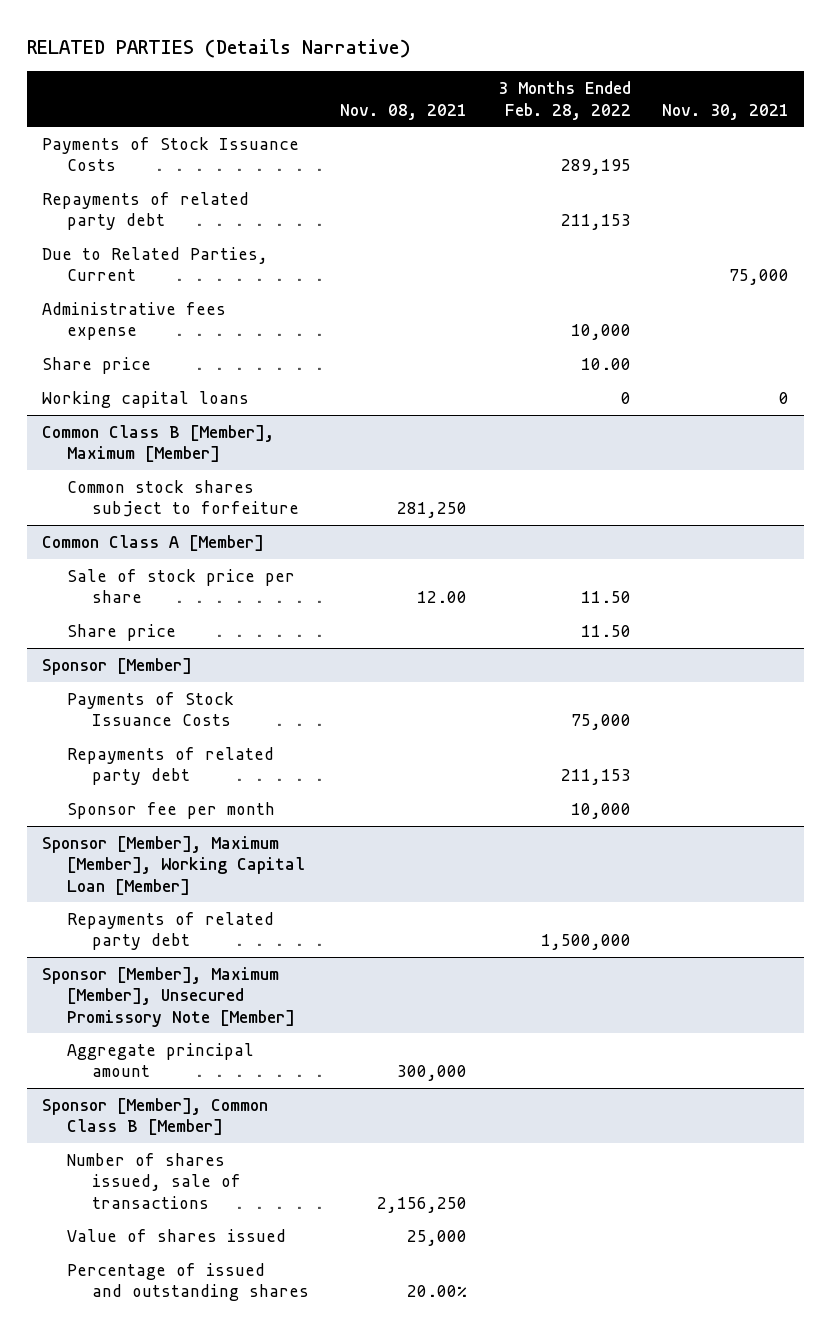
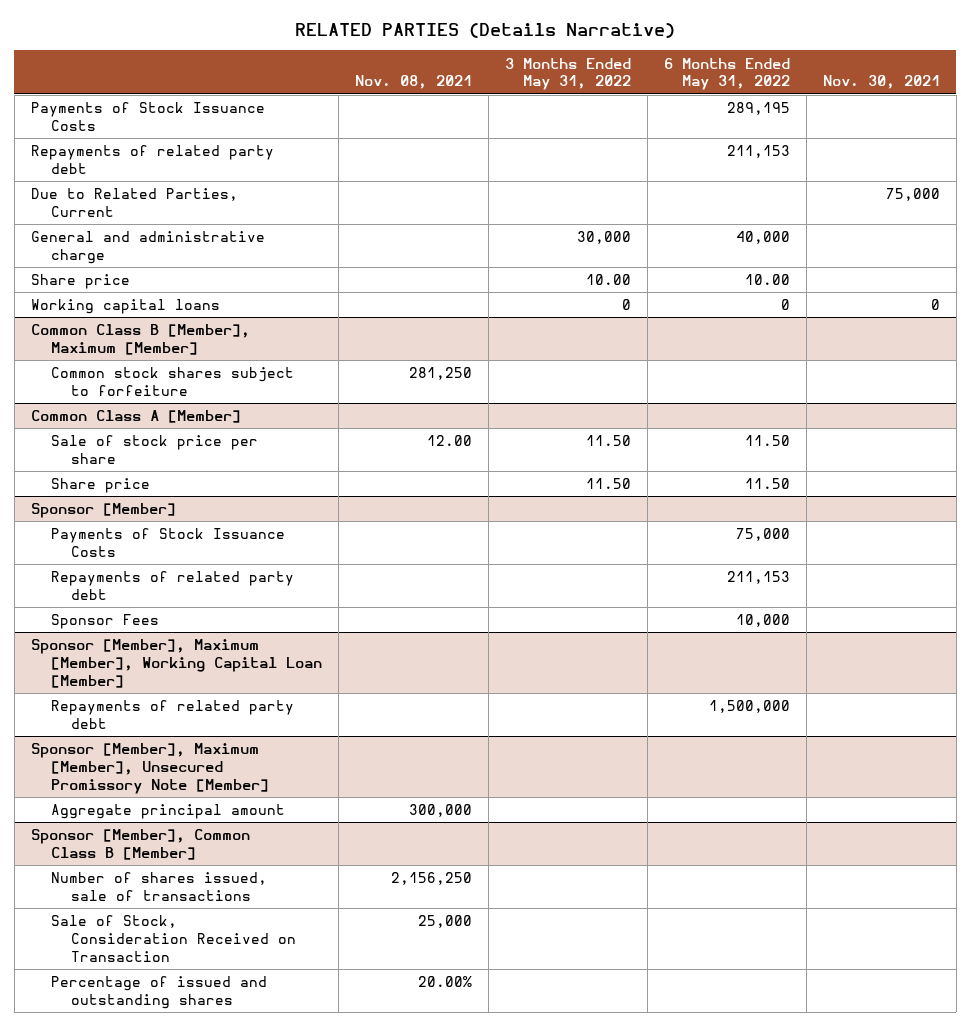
- | Nov. 08, 2021 | 3 Months Ended Feb. 28, 2022 | Nov. 30, 2021
+ | Nov. 08, 2021 | 3 Months Ended May 31, 2022 | 6 Months Ended May 31, 2022 | Nov. 30, 2021
- Administrative fees expense | | 10,000 |
+ General and administrative charge | | 30,000 | 40,000 |
@ Sponsor [Member]
- Sponsor fee per month | | 10,000 |
+ Sponsor Fees | | | 10,000 |
@ Sponsor [Member], Common Class B [Member]
- Value of shares issued | 25,000 | |
+ Sale of Stock, Consideration Received on Transaction | 25,000 | | |

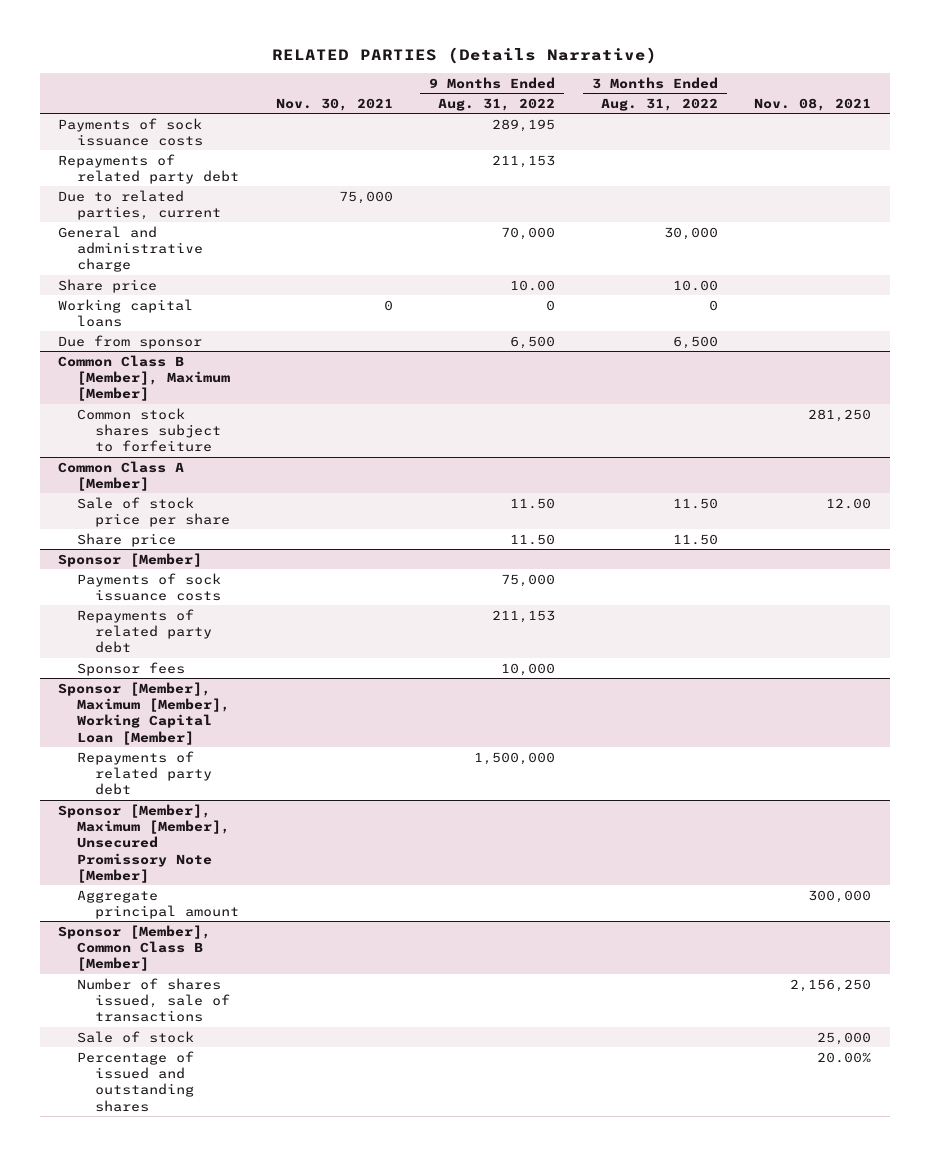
- | Nov. 08, 2021 | 3 Months Ended May 31, 2022 | 6 Months Ended May 31, 2022 | Nov. 30, 2021
+ | Nov. 30, 2021 | 9 Months Ended Aug. 31, 2022 | 3 Months Ended Aug. 31, 2022 | Nov. 08, 2021
- Payments of Stock Issuance Costs | | | 289,195 |
+ Payments of sock issuance costs | | 289,195 | |
- Due to Related Parties, Current | | | | 75,000
+ Due to related parties, current | 75,000 | | |
+ Due from sponsor | | 6,500 | 6,500 |
@ Sponsor [Member]
- Payments of Stock Issuance Costs | | | 75,000 |
+ Payments of sock issuance costs | | 75,000 | |
- Sponsor Fees | | | 10,000 |
+ Sponsor fees | | 10,000 | |
@ Sponsor [Member], Common Class B [Member]
- Sale of Stock, Consideration Received on Transaction | 25,000 | | |
+ Sale of stock | | | | 25,000

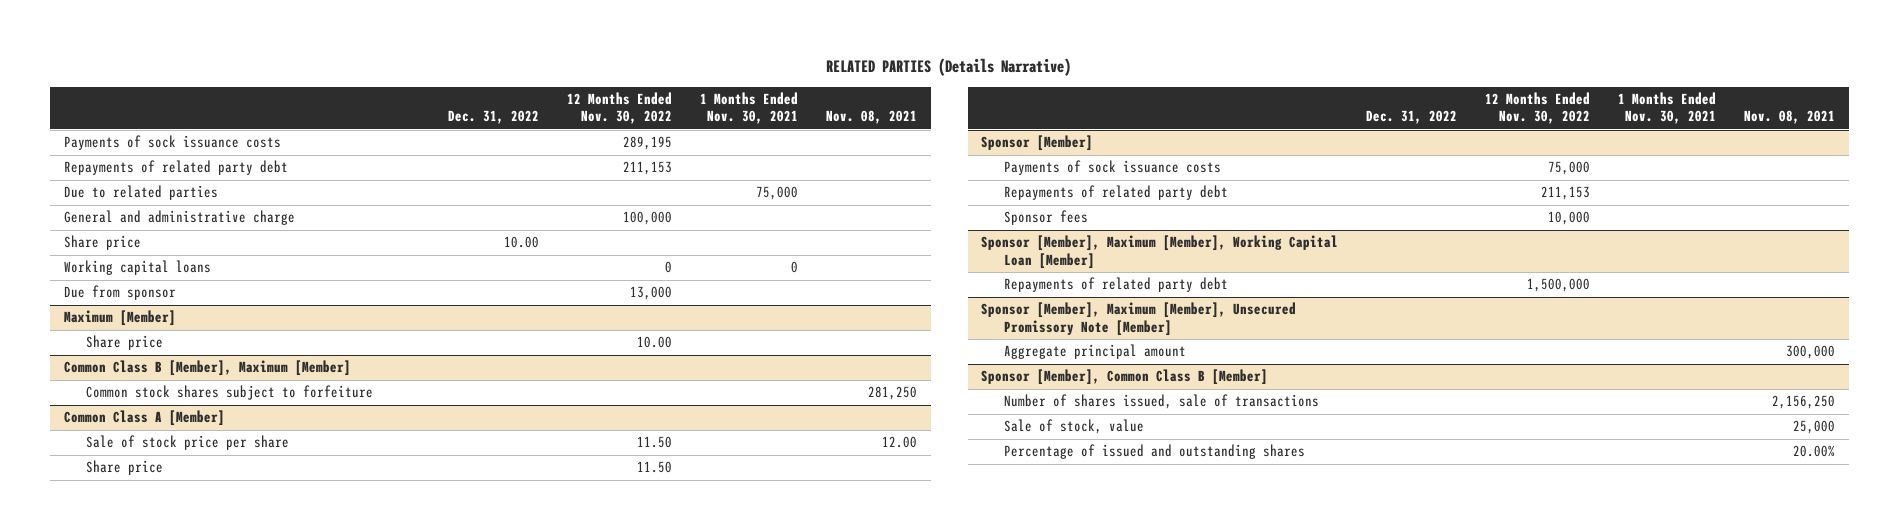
- | Nov. 30, 2021 | 9 Months Ended Aug. 31, 2022 | 3 Months Ended Aug. 31, 2022 | Nov. 08, 2021
+ | Dec. 31, 2022 | 12 Months Ended Nov. 30, 2022 | 1 Months Ended Nov. 30, 2021 | Nov. 08, 2021
- Due to related parties, current | 75,000 | | |
+ Due to related parties | | | 75,000 |
+ Maximum [Member]
+ Share price | | 10.00 | |
@ Sponsor [Member], Common Class B [Member]
- Sale of stock | | | | 25,000
+ Sale of stock, value | | | | 25,000

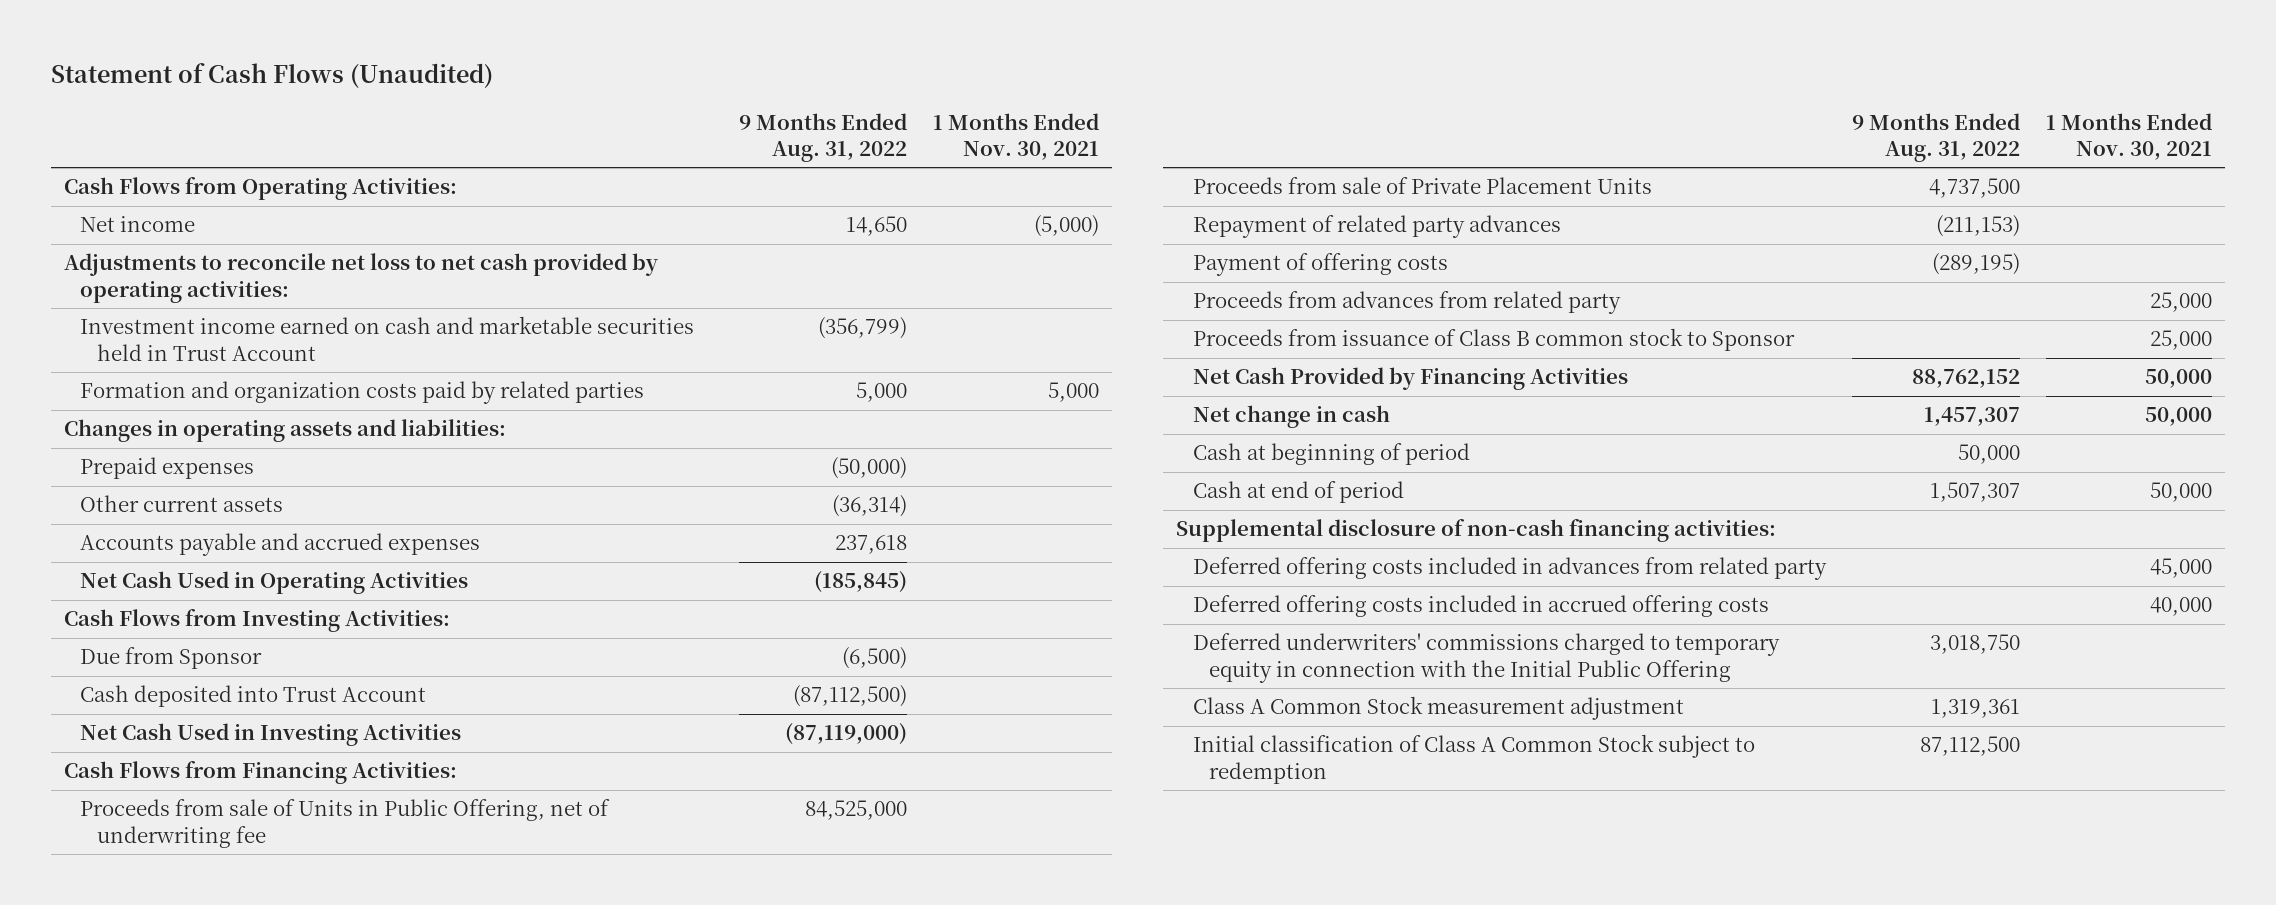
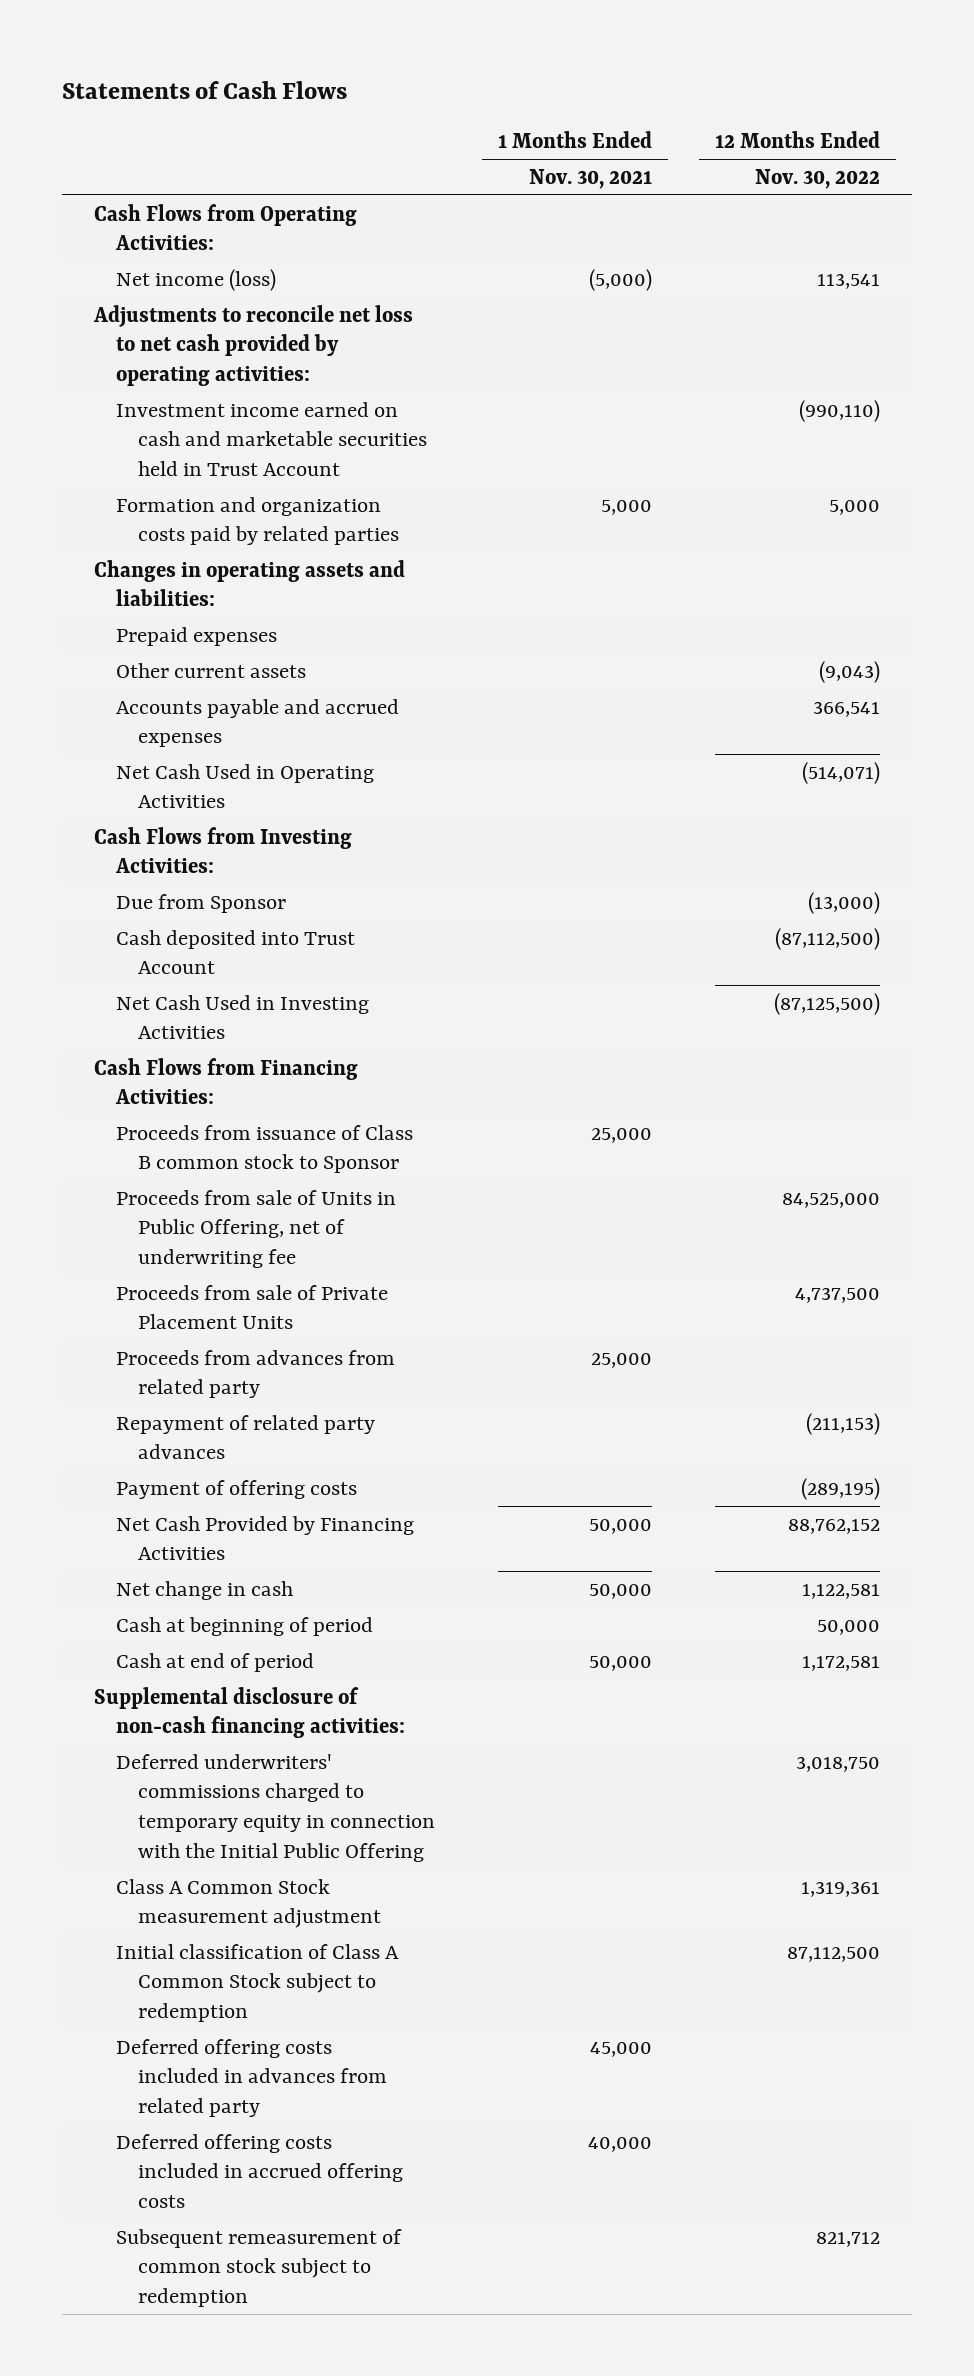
- Statement of Cash Flows (Unaudited)
+ Statements of Cash Flows
- | 9 Months Ended Aug. 31, 2022 | 1 Months Ended Nov. 30, 2021
+ | 1 Months Ended Nov. 30, 2021 | 12 Months Ended Nov. 30, 2022
- Net income | 14,650 | (5,000)
+ Net income (loss) | (5,000) | 113,541
moved up: Proceeds from issuance of Class B common stock to Sponsor | 25,000 |
moved up: Proceeds from advances from related party | 25,000 |
moved down: Deferred offering costs included in advances from related party | 45,000 |
moved down: Deferred offering costs included in accrued offering costs | 40,000 |
+ Subsequent remeasurement of common stock subject to redemption | | 821,712

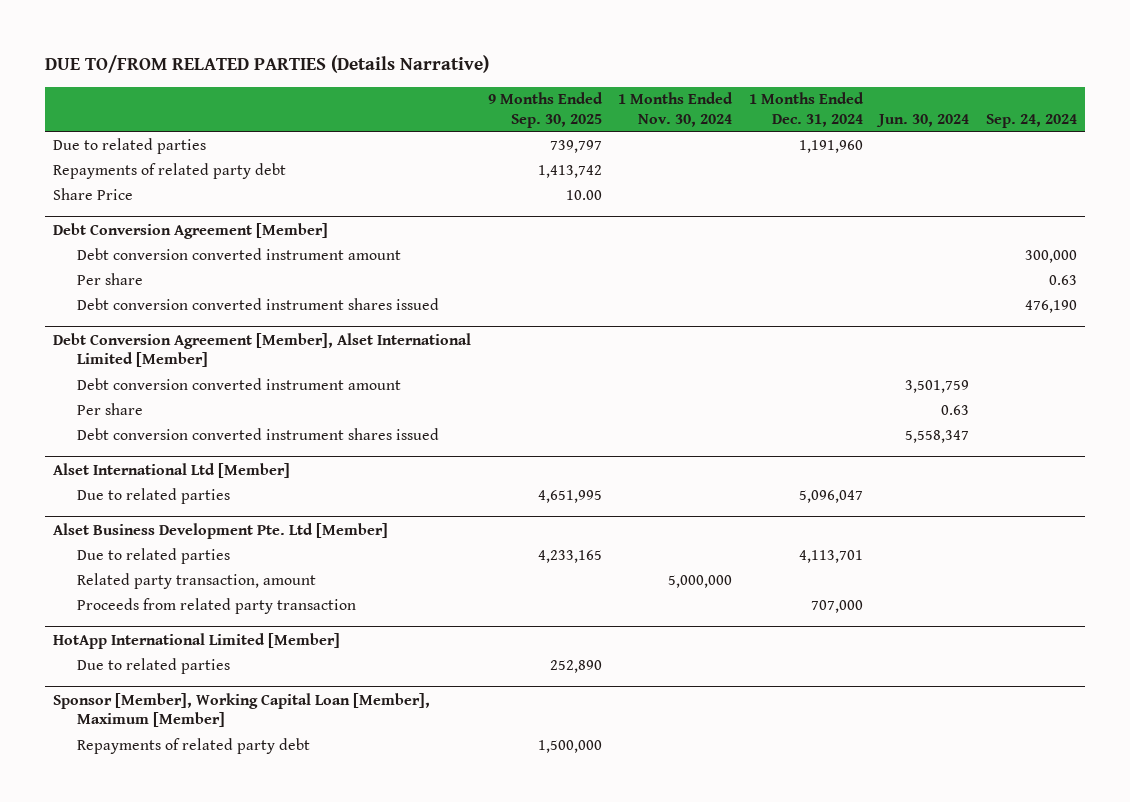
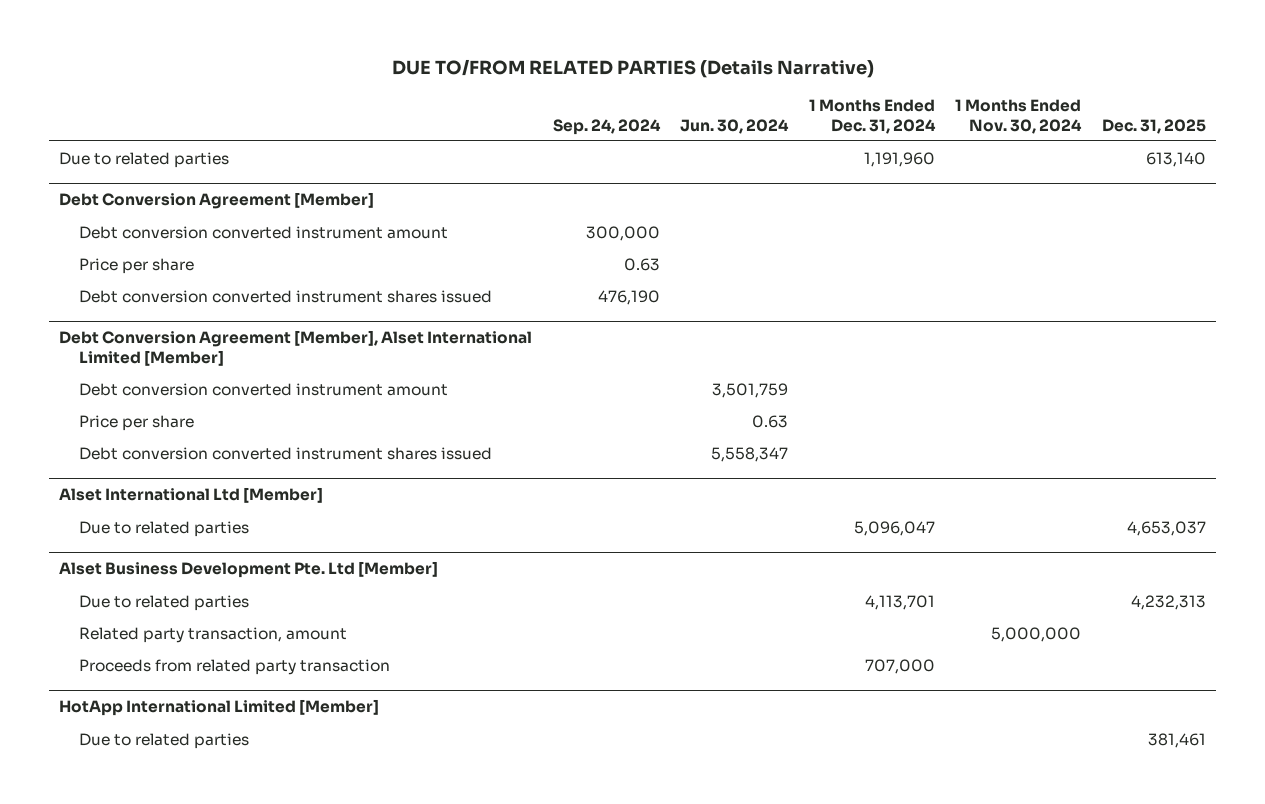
- | 9 Months Ended Sep. 30, 2025 | 1 Months Ended Nov. 30, 2024 | 1 Months Ended Dec. 31, 2024 | Jun. 30, 2024 | Sep. 24, 2024
+ | Sep. 24, 2024 | Jun. 30, 2024 | 1 Months Ended Dec. 31, 2024 | 1 Months Ended Nov. 30, 2024 | Dec. 31, 2025
- Repayments of related party debt | 1,413,742 | | | |
- Share Price | 10.00 | | | |
@ Debt Conversion Agreement [Member]
- Per share | | | | | 0.63
+ Price per share | 0.63 | | | |
@ Debt Conversion Agreement [Member], Alset International Limited [Member]
- Per share | | | | 0.63 |
+ Price per share | | 0.63 | | |
- Sponsor [Member], Working Capital Loan [Member], Maximum [Member]
- Repayments of related party debt | 1,500,000 | | | |

